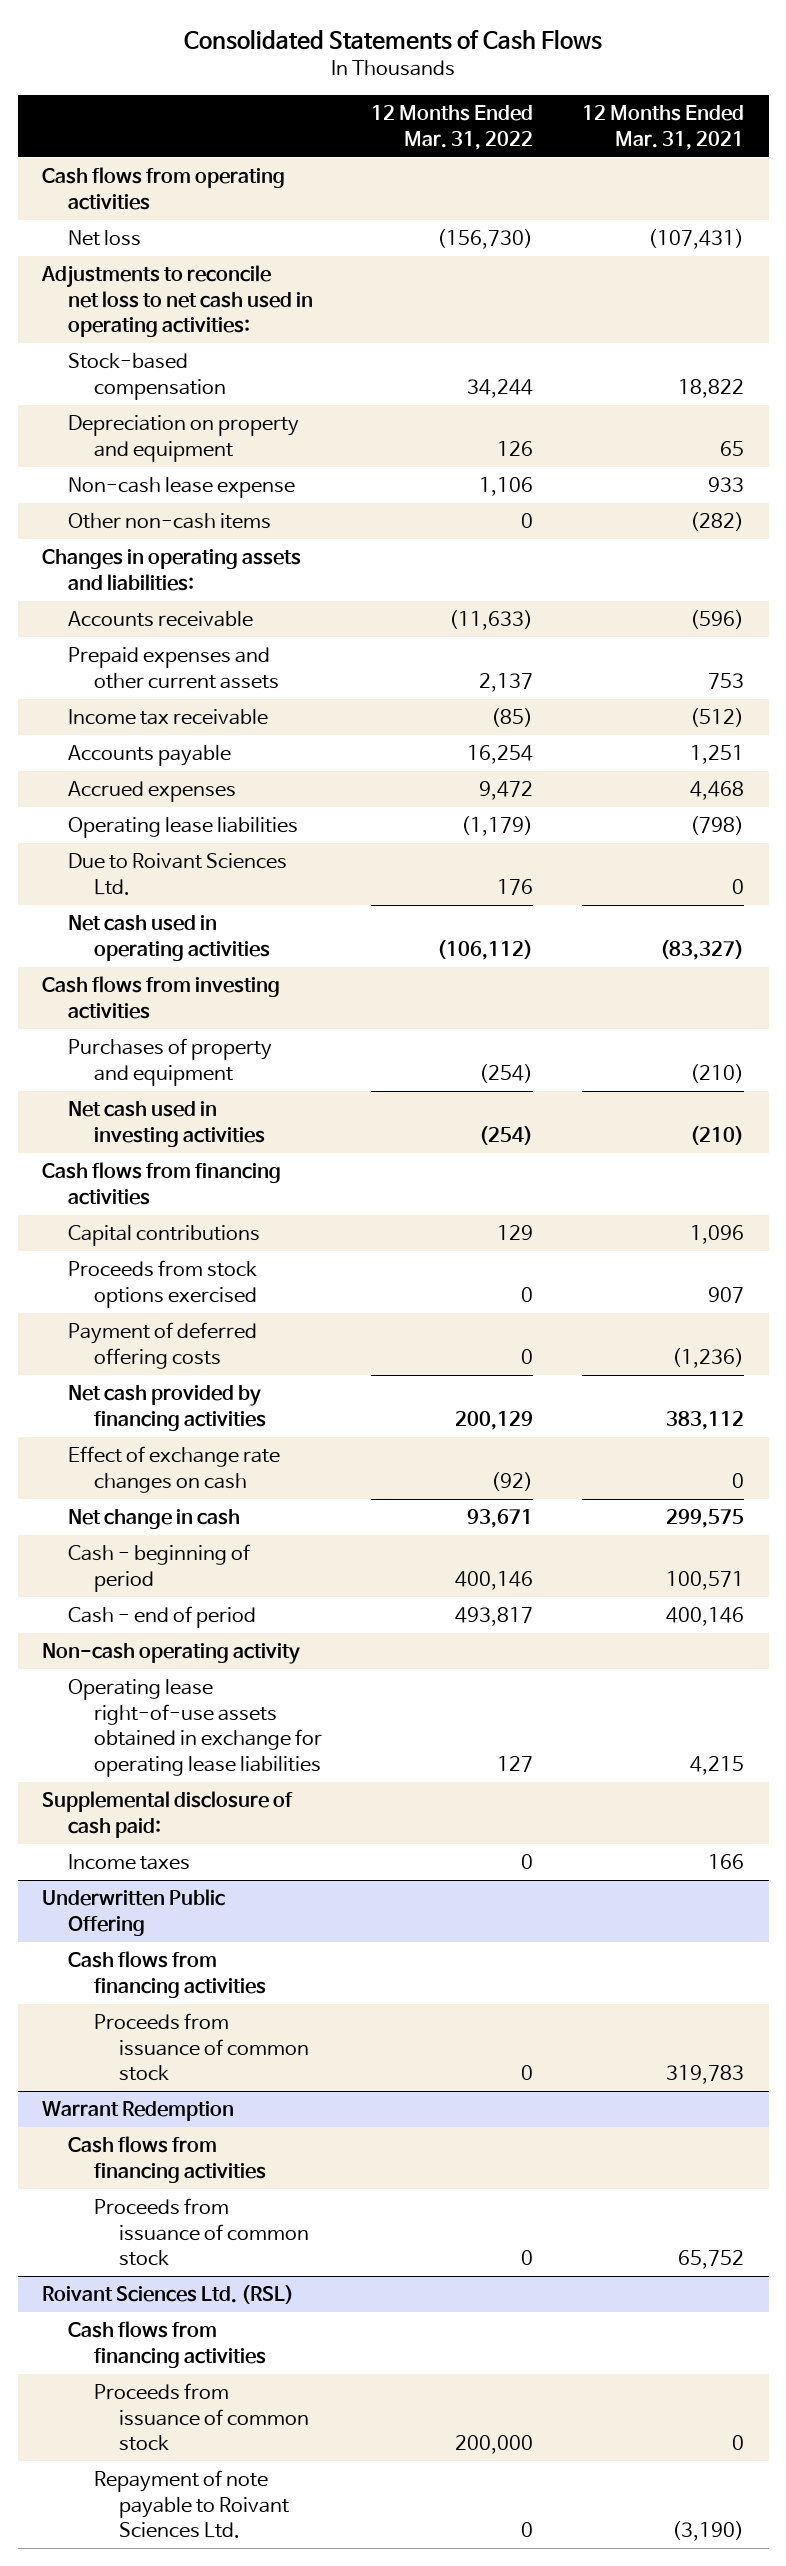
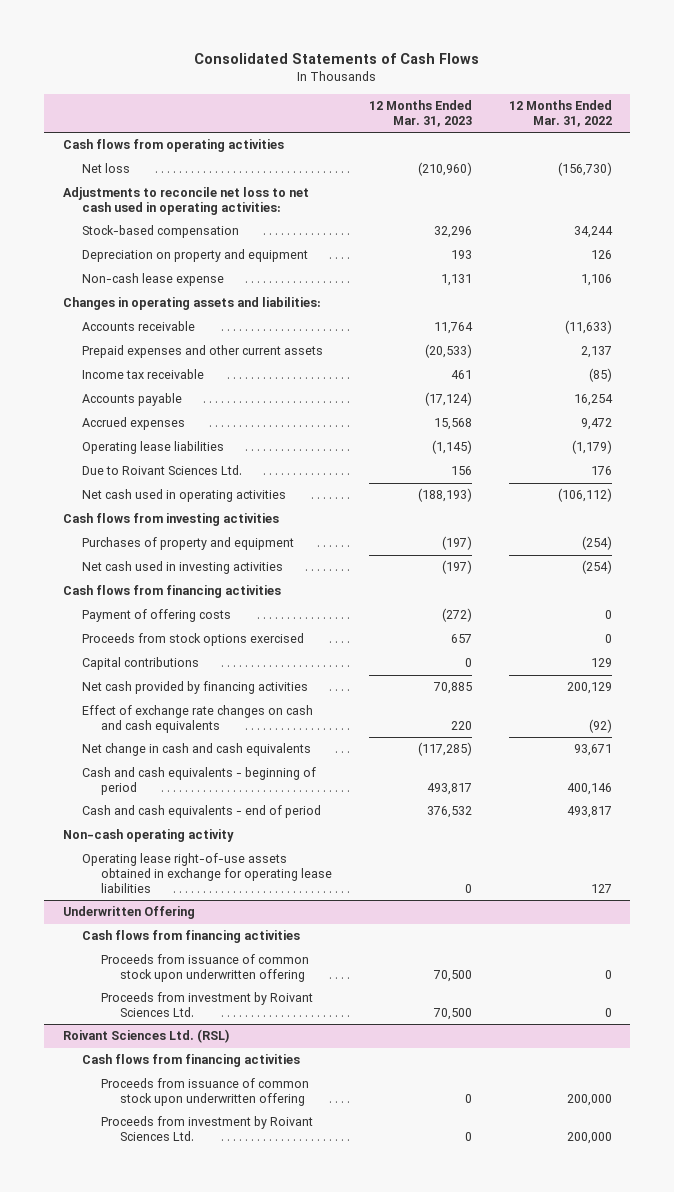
- | 12 Months Ended Mar. 31, 2022 | 12 Months Ended Mar. 31, 2021
+ | 12 Months Ended Mar. 31, 2023 | 12 Months Ended Mar. 31, 2022
- Other non-cash items | 0 | (282)
+ Payment of offering costs | (272) | 0
- Payment of deferred offering costs | 0 | (1,236)
moved down: Capital contributions | 0 | 129
- Effect of exchange rate changes on cash | (92) | 0
- Net change in cash | 93,671 | 299,575
- Cash - beginning of period | 400,146 | 100,571
- Cash - end of period | 493,817 | 400,146
+ Effect of exchange rate changes on cash and cash equivalents | 220 | (92)
+ Net change in cash and cash equivalents | (117,285) | 93,671
+ Cash and cash equivalents - beginning of period | 493,817 | 400,146
+ Cash and cash equivalents - end of period | 376,532 | 493,817
- Supplemental disclosure of cash paid:
- Income taxes | 0 | 166
- Underwritten Public Offering
- Cash flows from financing activities
- Proceeds from issuance of common stock | 0 | 319,783
- Warrant Redemption
+ Underwritten Offering
- Proceeds from issuance of common stock | 0 | 65,752
+ Proceeds from issuance of common stock upon underwritten offering | 70,500 | 0
+ Proceeds from investment by Roivant Sciences Ltd. | 70,500 | 0
@ Roivant Sciences Ltd. (RSL)
- Proceeds from issuance of common stock | 200,000 | 0
- Repayment of note payable to Roivant Sciences Ltd. | 0 | (3,190)
+ Proceeds from issuance of common stock upon underwritten offering | 0 | 200,000
+ Proceeds from investment by Roivant Sciences Ltd. | 0 | 200,000

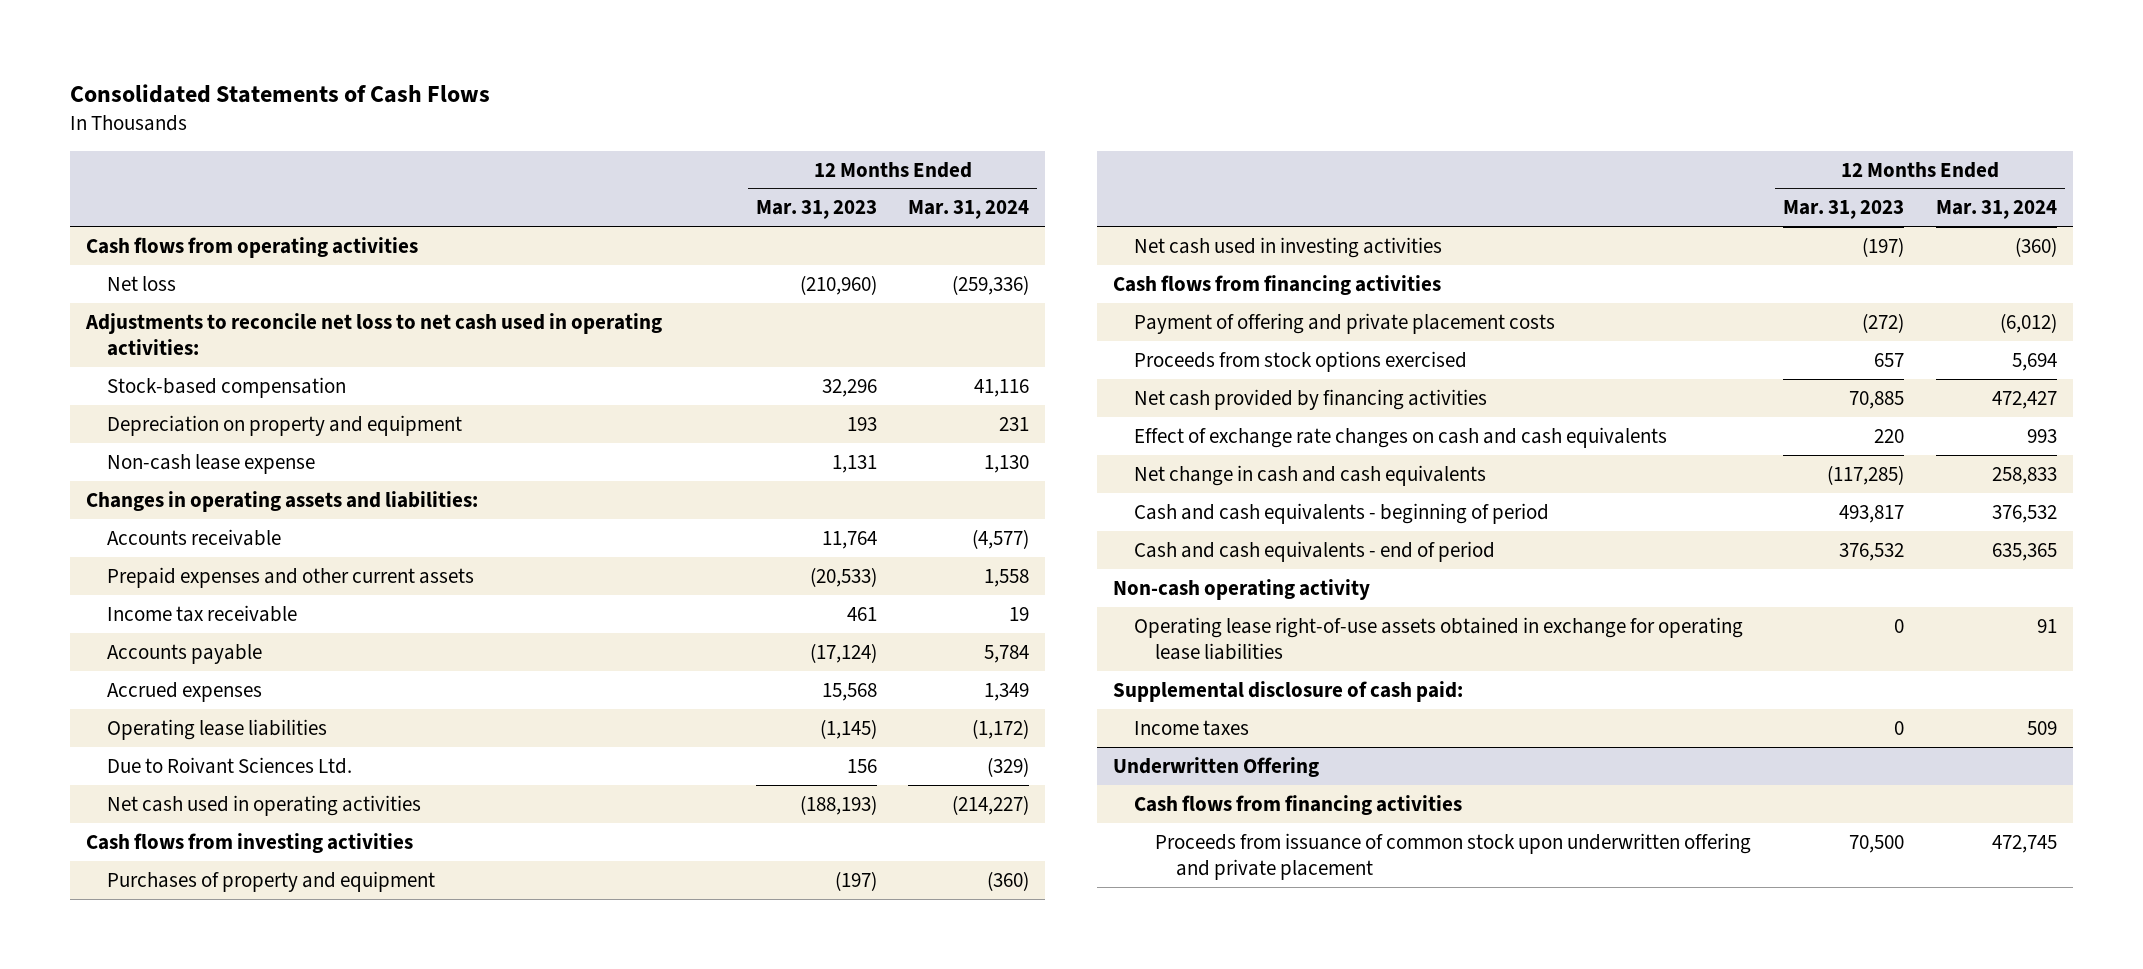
- | 12 Months Ended Mar. 31, 2023 | 12 Months Ended Mar. 31, 2022
+ | 12 Months Ended Mar. 31, 2023 | 12 Months Ended Mar. 31, 2024
- Payment of offering costs | (272) | 0
+ Payment of offering and private placement costs | (272) | (6,012)
- Capital contributions | 0 | 129
+ Supplemental disclosure of cash paid:
+ Income taxes | 0 | 509
@ Underwritten Offering
- Proceeds from issuance of common stock upon underwritten offering | 70,500 | 0
- Proceeds from investment by Roivant Sciences Ltd. | 70,500 | 0
- Roivant Sciences Ltd. (RSL)
- Cash flows from financing activities
- Proceeds from issuance of common stock upon underwritten offering | 0 | 200,000
- Proceeds from investment by Roivant Sciences Ltd. | 0 | 200,000
@ Underwritten Offering
+ Proceeds from issuance of common stock upon underwritten offering and private placement | 70,500 | 472,745

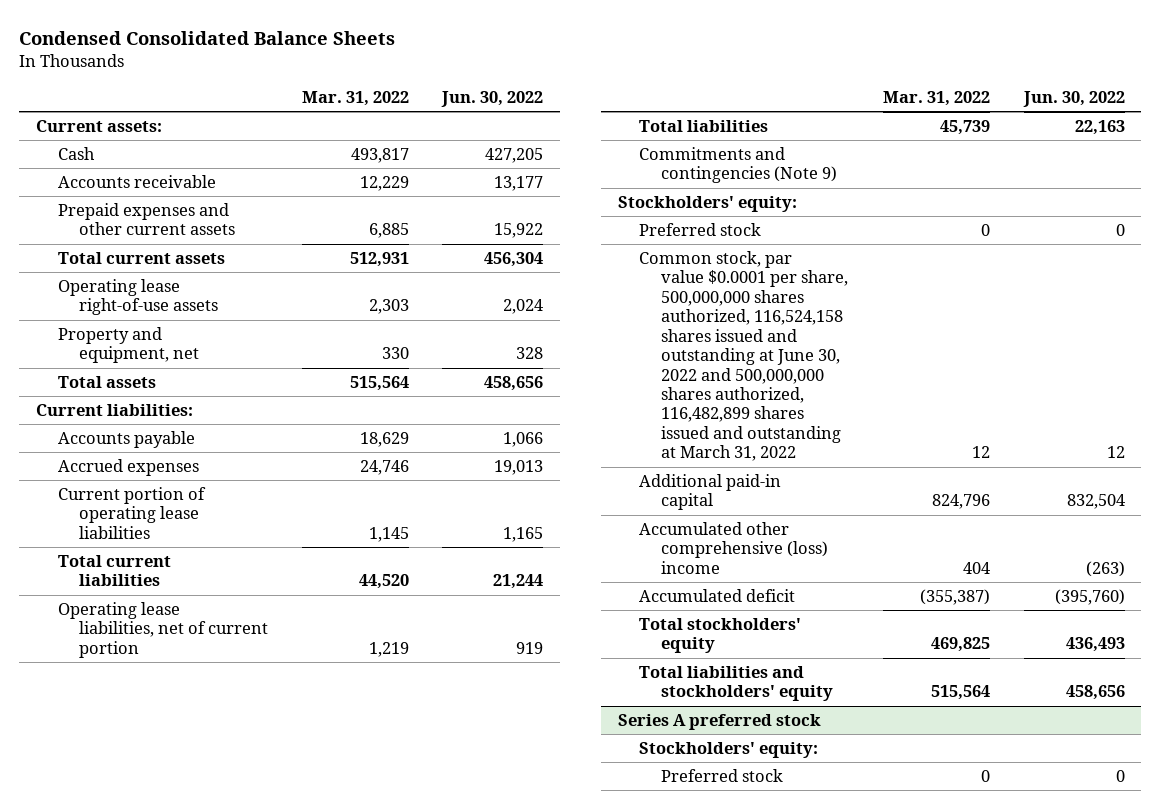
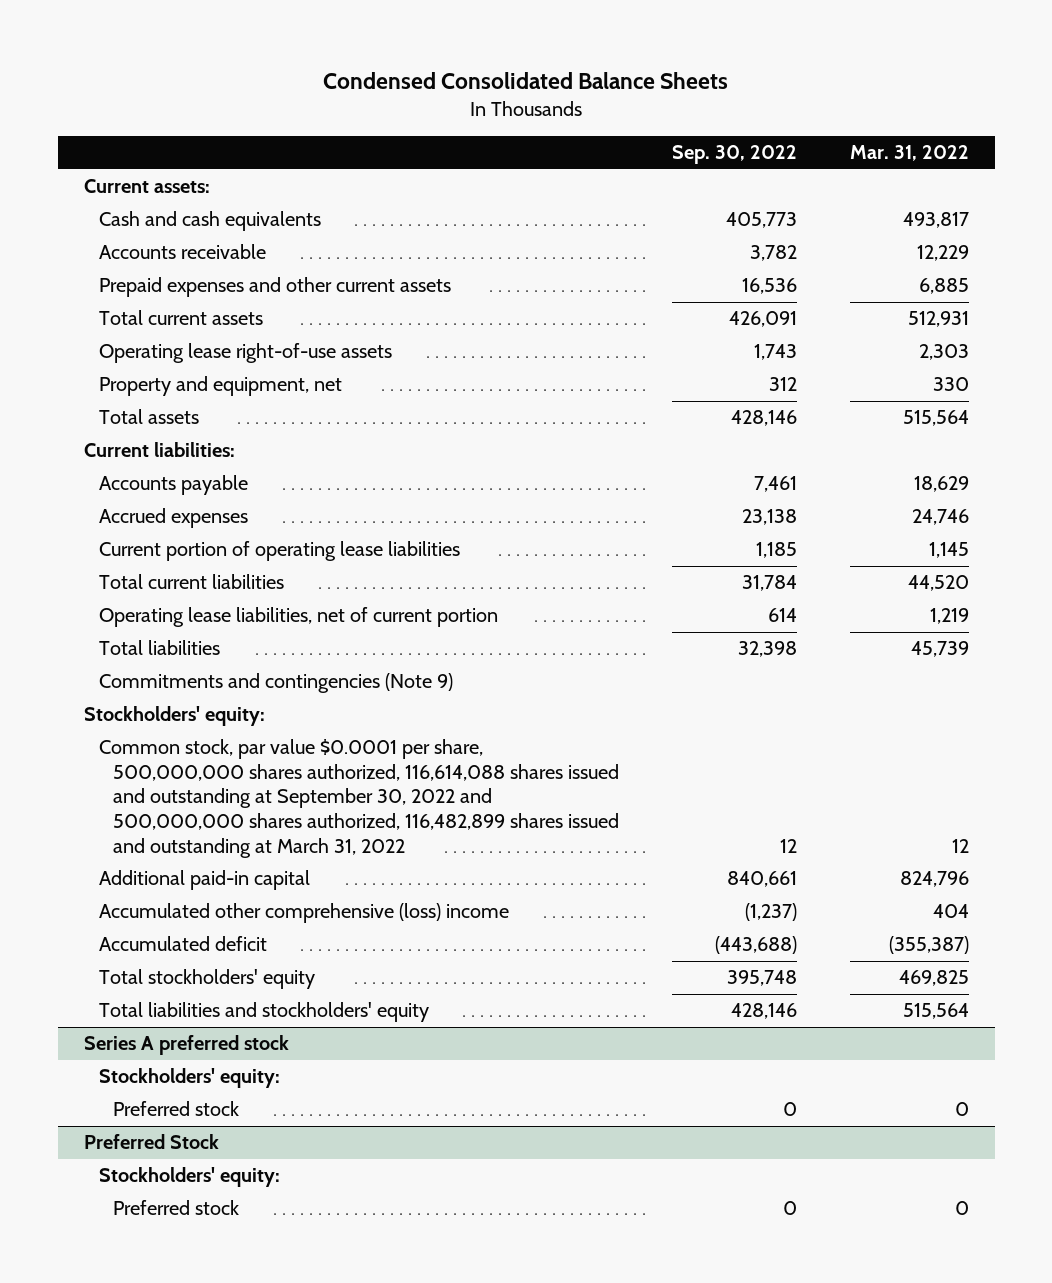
- | Mar. 31, 2022 | Jun. 30, 2022
+ | Sep. 30, 2022 | Mar. 31, 2022
- Cash | 493,817 | 427,205
+ Cash and cash equivalents | 405,773 | 493,817
- Preferred stock | 0 | 0
- Common stock, par value $0.0001 per share, 500,000,000 shares authorized, 116,524,158 shares issued and outstanding at June 30, 2022 and 500,000,000 shares authorized, 116,482,899 shares issued and outstanding at March 31, 2022 | 12 | 12
+ Common stock, par value $0.0001 per share, 500,000,000 shares authorized, 116,614,088 shares issued and outstanding at September 30, 2022 and 500,000,000 shares authorized, 116,482,899 shares issued and outstanding at March 31, 2022 | 12 | 12
+ Preferred Stock
+ Stockholders' equity:
+ Preferred stock | 0 | 0

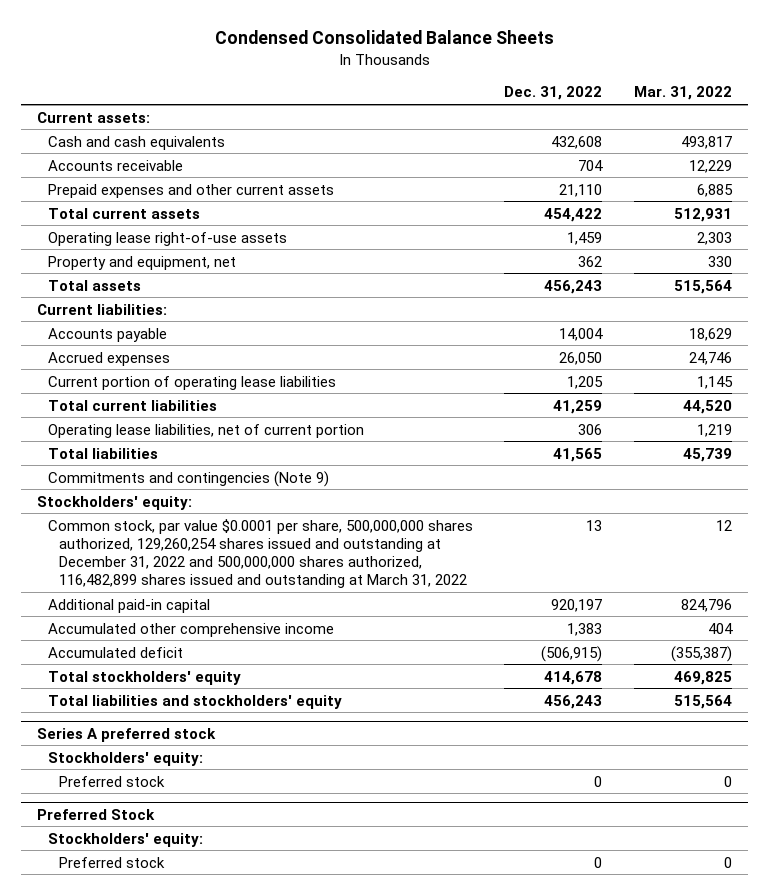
- | Sep. 30, 2022 | Mar. 31, 2022
+ | Dec. 31, 2022 | Mar. 31, 2022
- Common stock, par value $0.0001 per share, 500,000,000 shares authorized, 116,614,088 shares issued and outstanding at September 30, 2022 and 500,000,000 shares authorized, 116,482,899 shares issued and outstanding at March 31, 2022 | 12 | 12
+ Common stock, par value $0.0001 per share, 500,000,000 shares authorized, 129,260,254 shares issued and outstanding at December 31, 2022 and 500,000,000 shares authorized, 116,482,899 shares issued and outstanding at March 31, 2022 | 13 | 12
- Accumulated other comprehensive (loss) income | (1,237) | 404
+ Accumulated other comprehensive income | 1,383 | 404

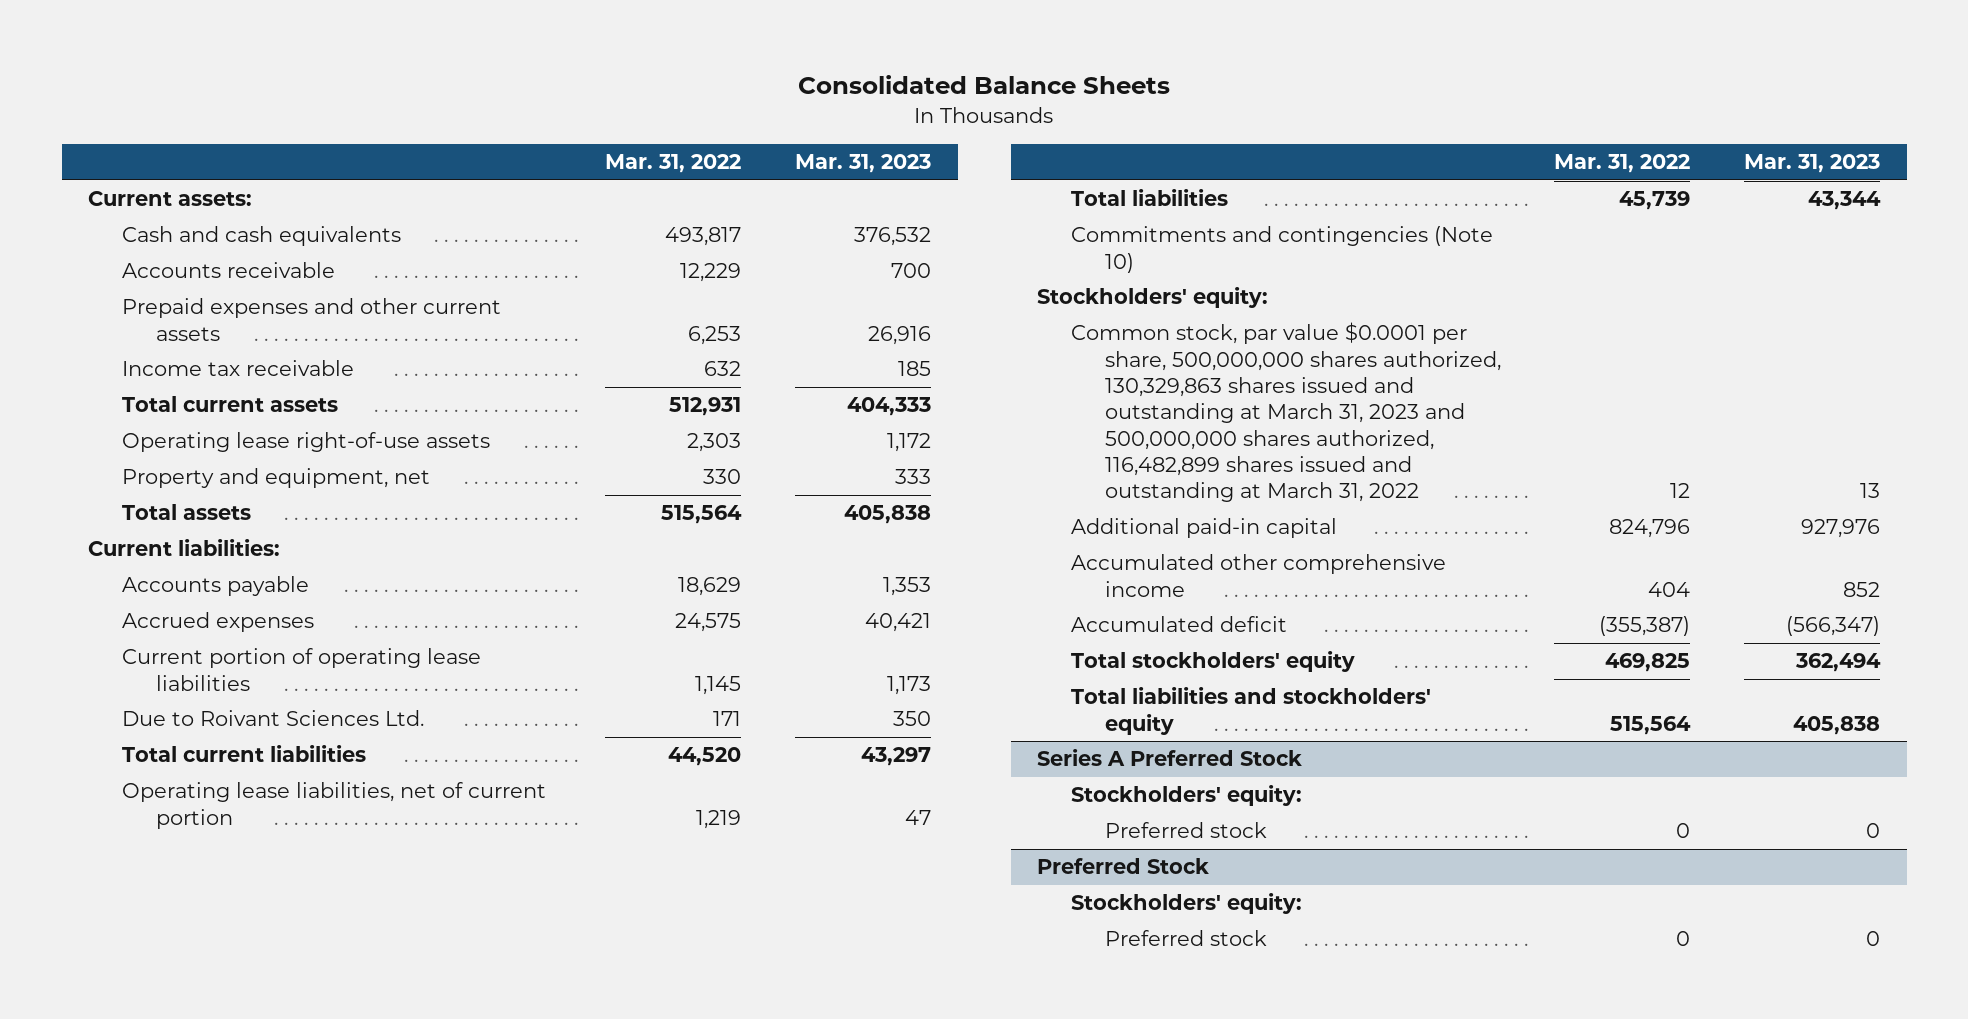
- Condensed Consolidated Balance Sheets
+ Consolidated Balance Sheets
- | Dec. 31, 2022 | Mar. 31, 2022
+ | Mar. 31, 2022 | Mar. 31, 2023
- Prepaid expenses and other current assets | 21,110 | 6,885
+ Prepaid expenses and other current assets | 6,253 | 26,916
+ Income tax receivable | 632 | 185
- Accrued expenses | 26,050 | 24,746
+ Accrued expenses | 24,575 | 40,421
+ Due to Roivant Sciences Ltd. | 171 | 350
- Commitments and contingencies (Note 9)
+ Commitments and contingencies (Note 10)
- Common stock, par value $0.0001 per share, 500,000,000 shares authorized, 129,260,254 shares issued and outstanding at December 31, 2022 and 500,000,000 shares authorized, 116,482,899 shares issued and outstanding at March 31, 2022 | 13 | 12
+ Common stock, par value $0.0001 per share, 500,000,000 shares authorized, 130,329,863 shares issued and outstanding at March 31, 2023 and 500,000,000 shares authorized, 116,482,899 shares issued and outstanding at March 31, 2022 | 12 | 13
- Series A preferred stock
+ Series A Preferred Stock

